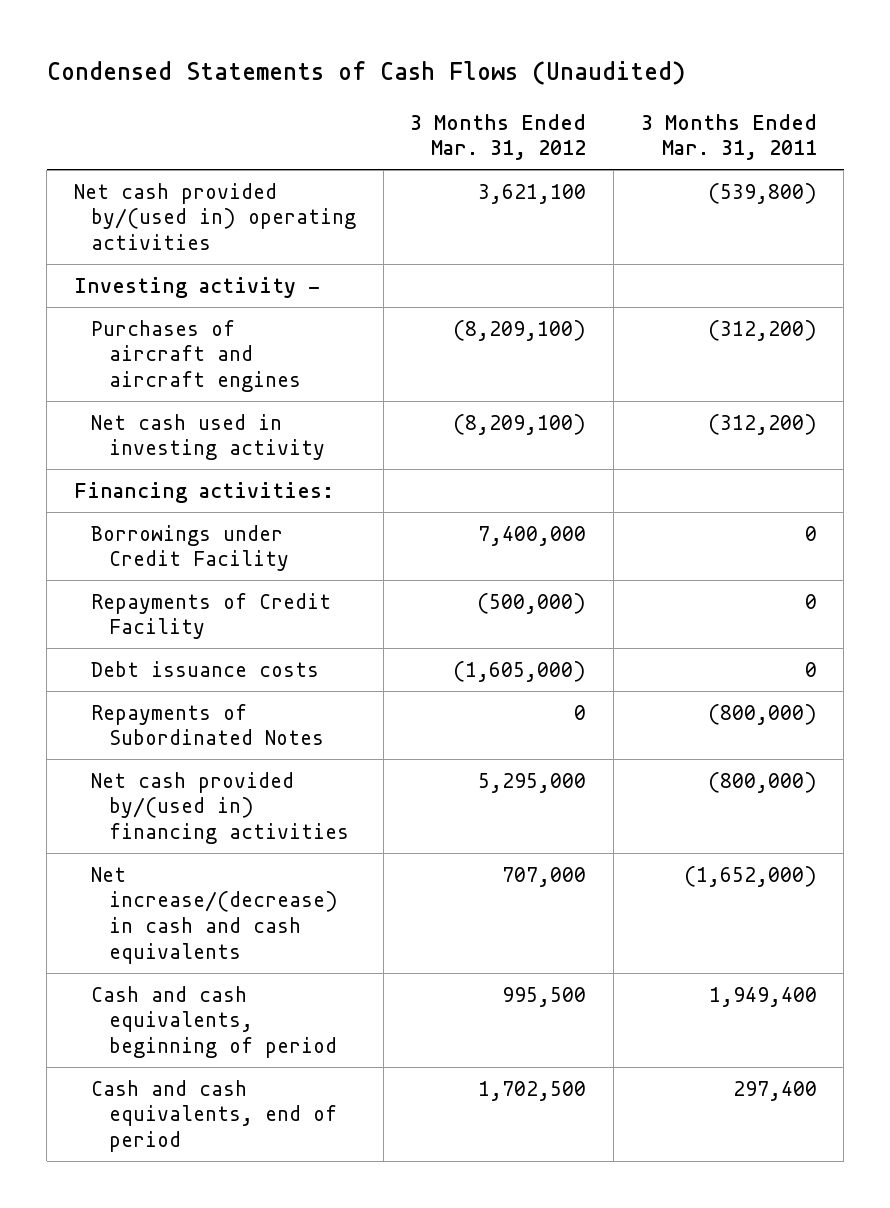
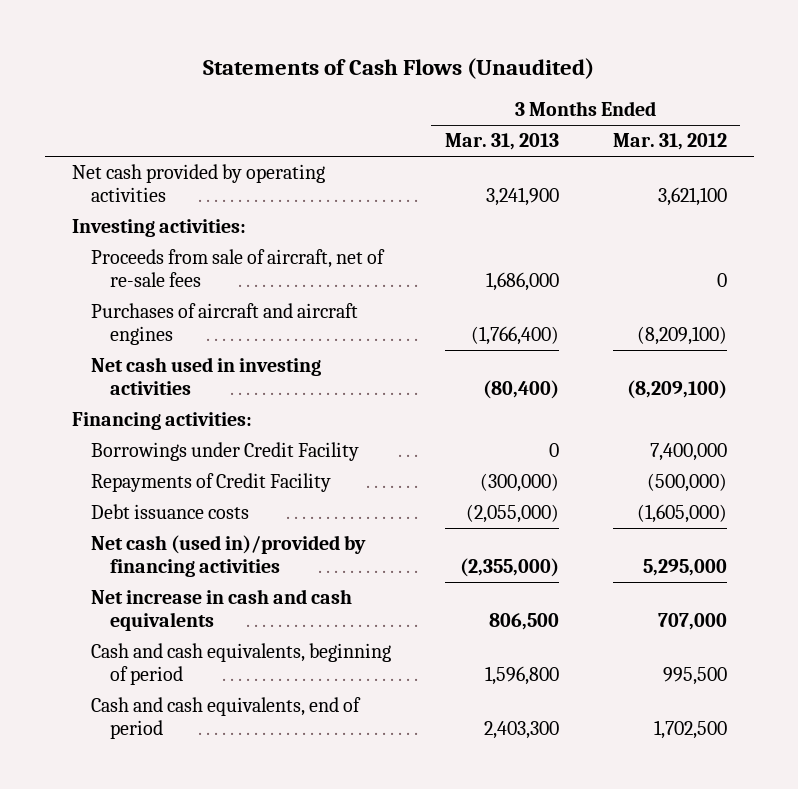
- Condensed Statements of Cash Flows (Unaudited)
+ Statements of Cash Flows (Unaudited)
- | 3 Months Ended Mar. 31, 2012 | 3 Months Ended Mar. 31, 2011
+ | 3 Months Ended Mar. 31, 2013 | 3 Months Ended Mar. 31, 2012
- Net cash provided by/(used in) operating activities | 3,621,100 | (539,800)
- Investing activity -
+ Net cash provided by operating activities | 3,241,900 | 3,621,100
+ Investing activities:
+ Proceeds from sale of aircraft, net of re-sale fees | 1,686,000 | 0
- Net cash used in investing activity | (8,209,100) | (312,200)
+ Net cash used in investing activities | (80,400) | (8,209,100)
- Repayments of Subordinated Notes | 0 | (800,000)
- Net cash provided by/(used in) financing activities | 5,295,000 | (800,000)
- Net increase/(decrease) in cash and cash equivalents | 707,000 | (1,652,000)
+ Net cash (used in)/provided by financing activities | (2,355,000) | 5,295,000
+ Net increase in cash and cash equivalents | 806,500 | 707,000

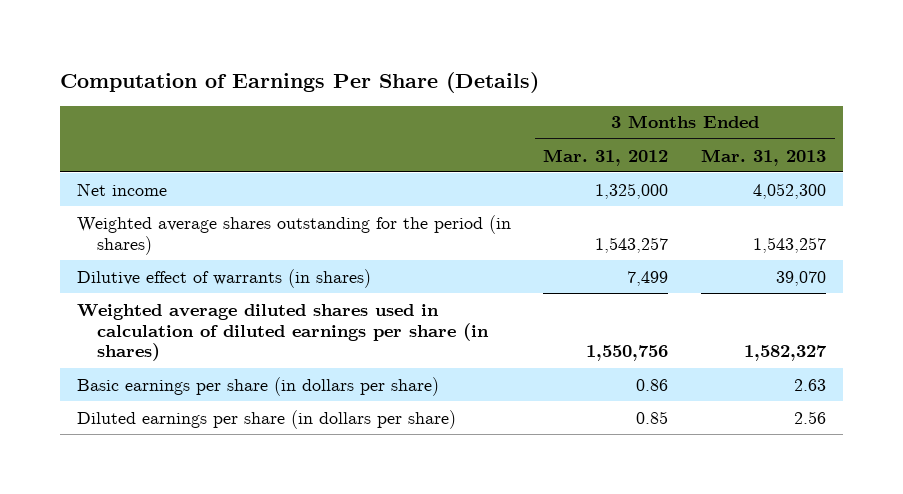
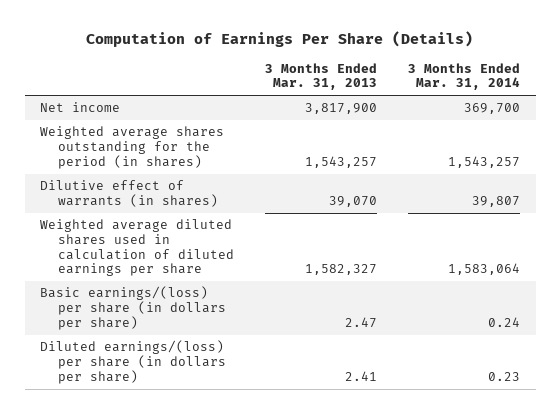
- | 3 Months Ended Mar. 31, 2012 | 3 Months Ended Mar. 31, 2013
+ | 3 Months Ended Mar. 31, 2013 | 3 Months Ended Mar. 31, 2014
- Net income | 1,325,000 | 4,052,300
+ Net income | 3,817,900 | 369,700
- Weighted average diluted shares used in calculation of diluted earnings per share (in shares) | 1,550,756 | 1,582,327
- Basic earnings per share (in dollars per share) | 0.86 | 2.63
- Diluted earnings per share (in dollars per share) | 0.85 | 2.56
+ Weighted average diluted shares used in calculation of diluted earnings per share | 1,582,327 | 1,583,064
+ Basic earnings/(loss) per share (in dollars per share) | 2.47 | 0.24
+ Diluted earnings/(loss) per share (in dollars per share) | 2.41 | 0.23

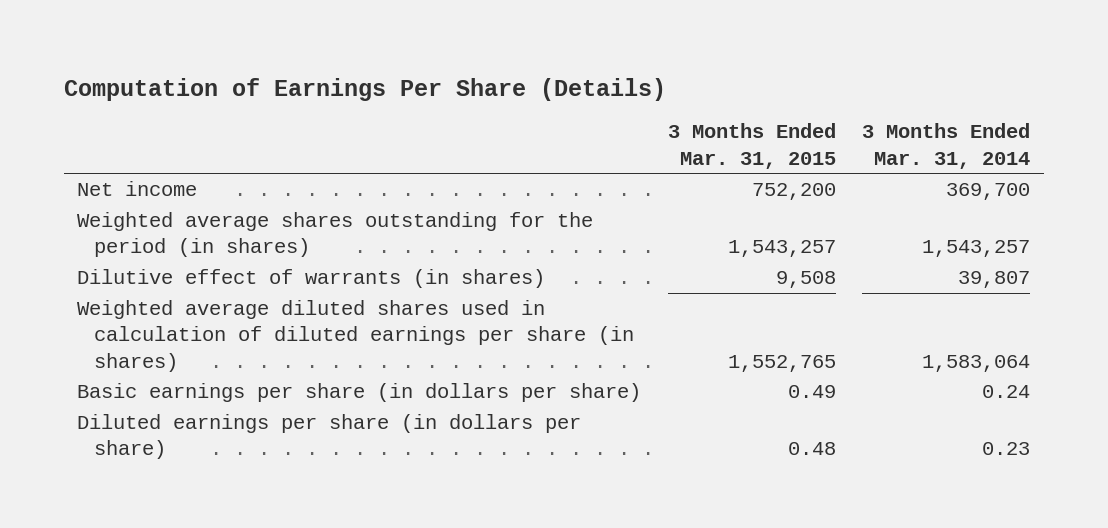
- | 3 Months Ended Mar. 31, 2013 | 3 Months Ended Mar. 31, 2014
+ | 3 Months Ended Mar. 31, 2015 | 3 Months Ended Mar. 31, 2014
- Weighted average diluted shares used in calculation of diluted earnings per share | 1,582,327 | 1,583,064
- Basic earnings/(loss) per share (in dollars per share) | 2.47 | 0.24
- Diluted earnings/(loss) per share (in dollars per share) | 2.41 | 0.23
+ Weighted average diluted shares used in calculation of diluted earnings per share (in shares) | 1,552,765 | 1,583,064
+ Basic earnings per share (in dollars per share) | 0.49 | 0.24
+ Diluted earnings per share (in dollars per share) | 0.48 | 0.23

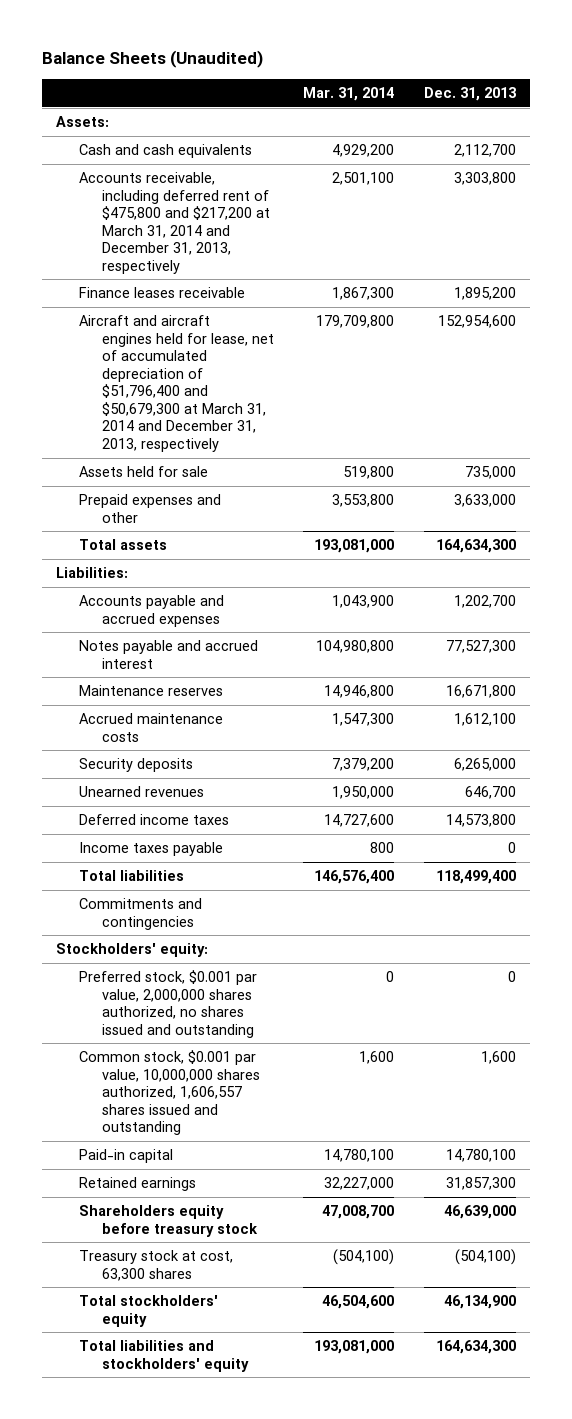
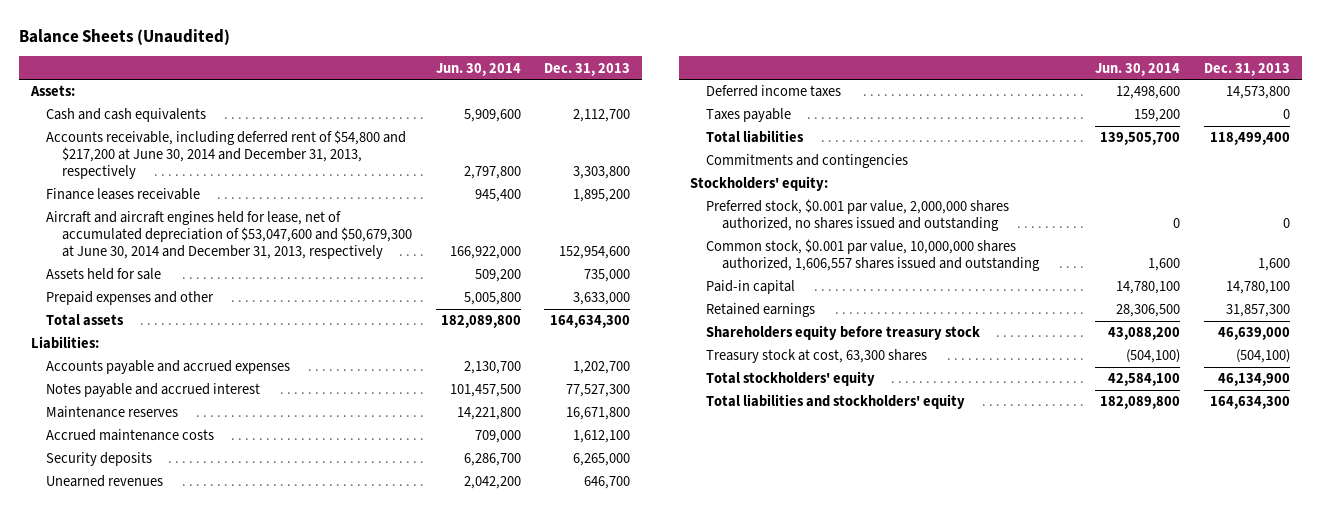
- | Mar. 31, 2014 | Dec. 31, 2013
+ | Jun. 30, 2014 | Dec. 31, 2013
- Accounts receivable, including deferred rent of $475,800 and $217,200 at March 31, 2014 and December 31, 2013, respectively | 2,501,100 | 3,303,800
+ Accounts receivable, including deferred rent of $54,800 and $217,200 at June 30, 2014 and December 31, 2013, respectively | 2,797,800 | 3,303,800
- Aircraft and aircraft engines held for lease, net of accumulated depreciation of $51,796,400 and $50,679,300 at March 31, 2014 and December 31, 2013, respectively | 179,709,800 | 152,954,600
+ Aircraft and aircraft engines held for lease, net of accumulated depreciation of $53,047,600 and $50,679,300 at June 30, 2014 and December 31, 2013, respectively | 166,922,000 | 152,954,600
- Income taxes payable | 800 | 0
+ Taxes payable | 159,200 | 0

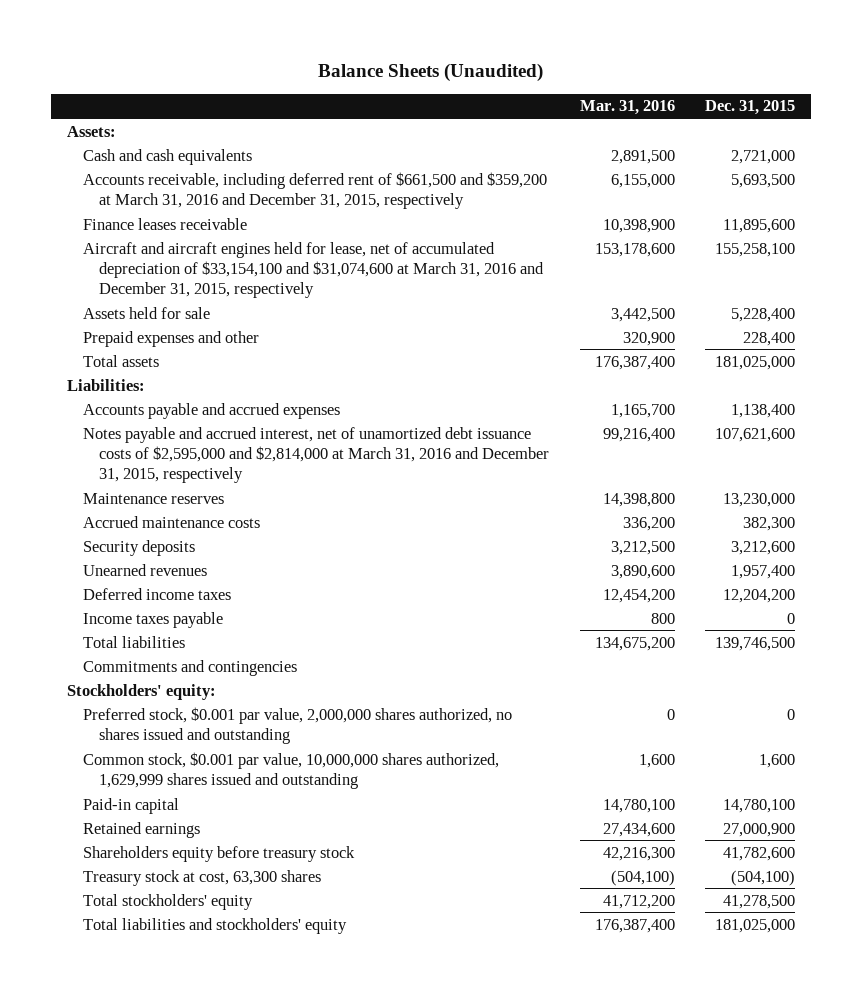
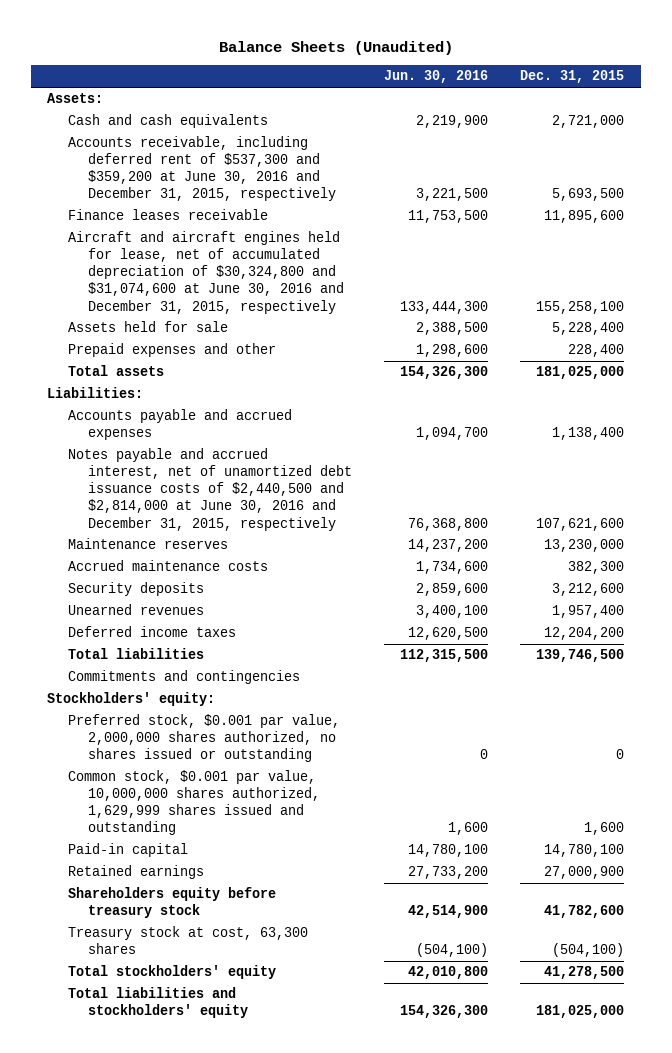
- | Mar. 31, 2016 | Dec. 31, 2015
+ | Jun. 30, 2016 | Dec. 31, 2015
- Accounts receivable, including deferred rent of $661,500 and $359,200 at March 31, 2016 and December 31, 2015, respectively | 6,155,000 | 5,693,500
+ Accounts receivable, including deferred rent of $537,300 and $359,200 at June 30, 2016 and December 31, 2015, respectively | 3,221,500 | 5,693,500
- Aircraft and aircraft engines held for lease, net of accumulated depreciation of $33,154,100 and $31,074,600 at March 31, 2016 and December 31, 2015, respectively | 153,178,600 | 155,258,100
+ Aircraft and aircraft engines held for lease, net of accumulated depreciation of $30,324,800 and $31,074,600 at June 30, 2016 and December 31, 2015, respectively | 133,444,300 | 155,258,100
- Notes payable and accrued interest, net of unamortized debt issuance costs of $2,595,000 and $2,814,000 at March 31, 2016 and December 31, 2015, respectively | 99,216,400 | 107,621,600
+ Notes payable and accrued interest, net of unamortized debt issuance costs of $2,440,500 and $2,814,000 at June 30, 2016 and December 31, 2015, respectively | 76,368,800 | 107,621,600
- Income taxes payable | 800 | 0
- Preferred stock, $0.001 par value, 2,000,000 shares authorized, no shares issued and outstanding | 0 | 0
+ Preferred stock, $0.001 par value, 2,000,000 shares authorized, no shares issued or outstanding | 0 | 0

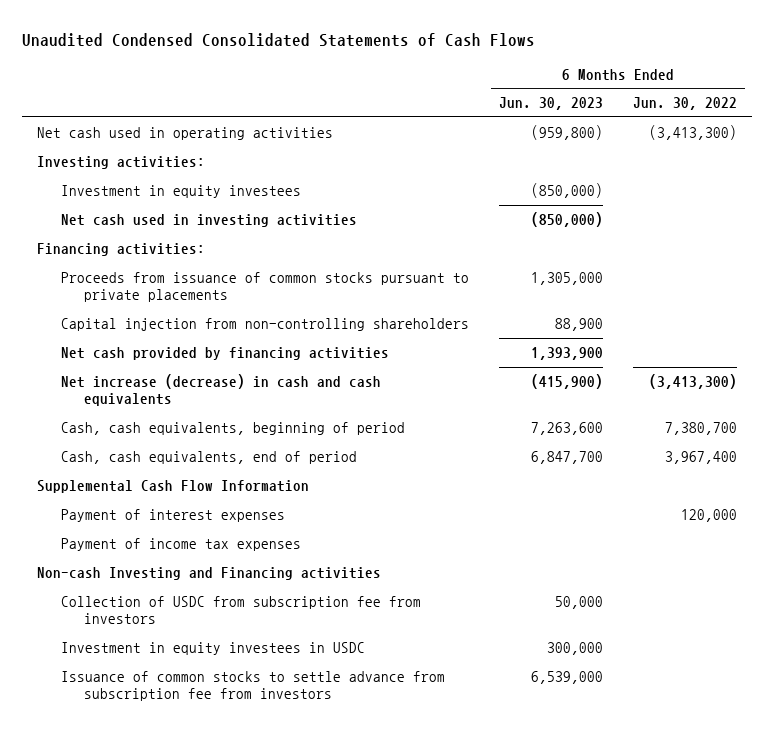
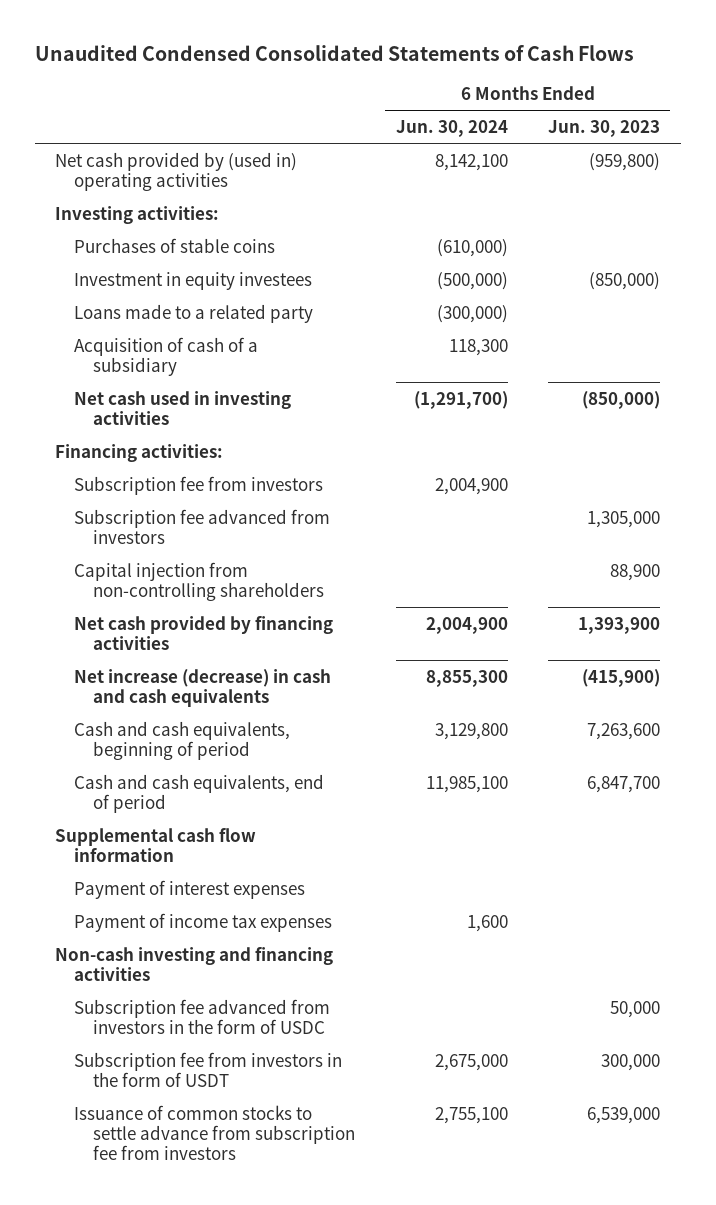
- | 6 Months Ended Jun. 30, 2023 | 6 Months Ended Jun. 30, 2022
+ | 6 Months Ended Jun. 30, 2024 | 6 Months Ended Jun. 30, 2023
- Net cash used in operating activities | (959,800) | (3,413,300)
+ Net cash provided by (used in) operating activities | 8,142,100 | (959,800)
+ Purchases of stable coins | (610,000) |
+ Loans made to a related party | (300,000) |
+ Acquisition of cash of a subsidiary | 118,300 |
- Proceeds from issuance of common stocks pursuant to private placements | 1,305,000 |
+ Subscription fee from investors | 2,004,900 |
+ Subscription fee advanced from investors | | 1,305,000
- Cash, cash equivalents, beginning of period | 7,263,600 | 7,380,700
- Cash, cash equivalents, end of period | 6,847,700 | 3,967,400
- Supplemental Cash Flow Information
+ Cash and cash equivalents, beginning of period | 3,129,800 | 7,263,600
+ Cash and cash equivalents, end of period | 11,985,100 | 6,847,700
+ Supplemental cash flow information
- Non-cash Investing and Financing activities
- Collection of USDC from subscription fee from investors | 50,000 |
- Investment in equity investees in USDC | 300,000 |
+ Non-cash investing and financing activities
+ Subscription fee advanced from investors in the form of USDC | | 50,000
+ Subscription fee from investors in the form of USDT | 2,675,000 | 300,000

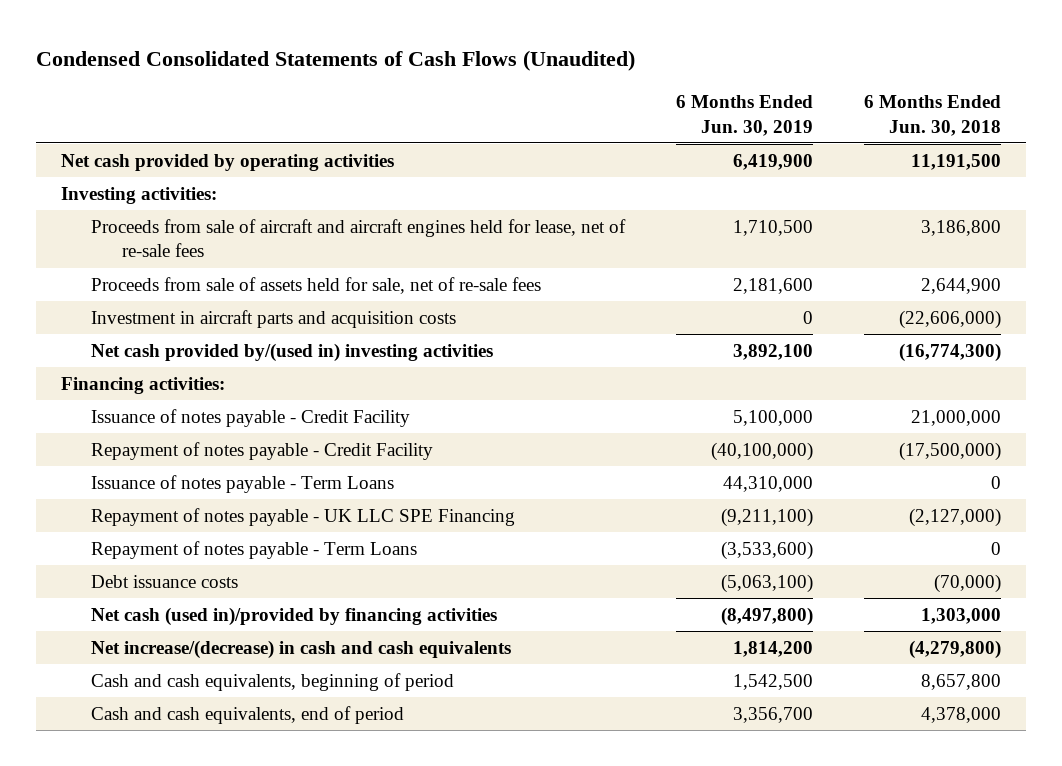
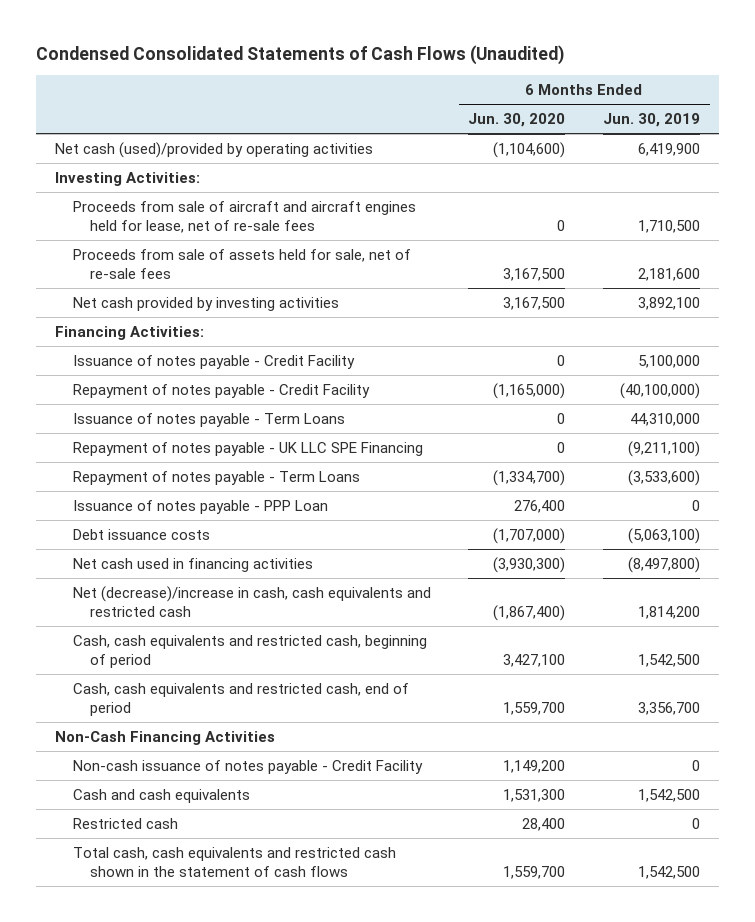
- | 6 Months Ended Jun. 30, 2019 | 6 Months Ended Jun. 30, 2018
+ | 6 Months Ended Jun. 30, 2020 | 6 Months Ended Jun. 30, 2019
- Net cash provided by operating activities | 6,419,900 | 11,191,500
- Investing activities:
+ Net cash (used)/provided by operating activities | (1,104,600) | 6,419,900
+ Investing Activities:
- Investment in aircraft parts and acquisition costs | 0 | (22,606,000)
- Net cash provided by/(used in) investing activities | 3,892,100 | (16,774,300)
- Financing activities:
+ Net cash provided by investing activities | 3,167,500 | 3,892,100
+ Financing Activities:
+ Issuance of notes payable - PPP Loan | 276,400 | 0
- Net cash (used in)/provided by financing activities | (8,497,800) | 1,303,000
- Net increase/(decrease) in cash and cash equivalents | 1,814,200 | (4,279,800)
- Cash and cash equivalents, beginning of period | 1,542,500 | 8,657,800
- Cash and cash equivalents, end of period | 3,356,700 | 4,378,000
+ Net cash used in financing activities | (3,930,300) | (8,497,800)
+ Net (decrease)/increase in cash, cash equivalents and restricted cash | (1,867,400) | 1,814,200
+ Cash, cash equivalents and restricted cash, beginning of period | 3,427,100 | 1,542,500
+ Cash, cash equivalents and restricted cash, end of period | 1,559,700 | 3,356,700
+ Non-Cash Financing Activities
+ Non-cash issuance of notes payable - Credit Facility | 1,149,200 | 0
+ Cash and cash equivalents | 1,531,300 | 1,542,500
+ Restricted cash | 28,400 | 0
+ Total cash, cash equivalents and restricted cash shown in the statement of cash flows | 1,559,700 | 1,542,500

